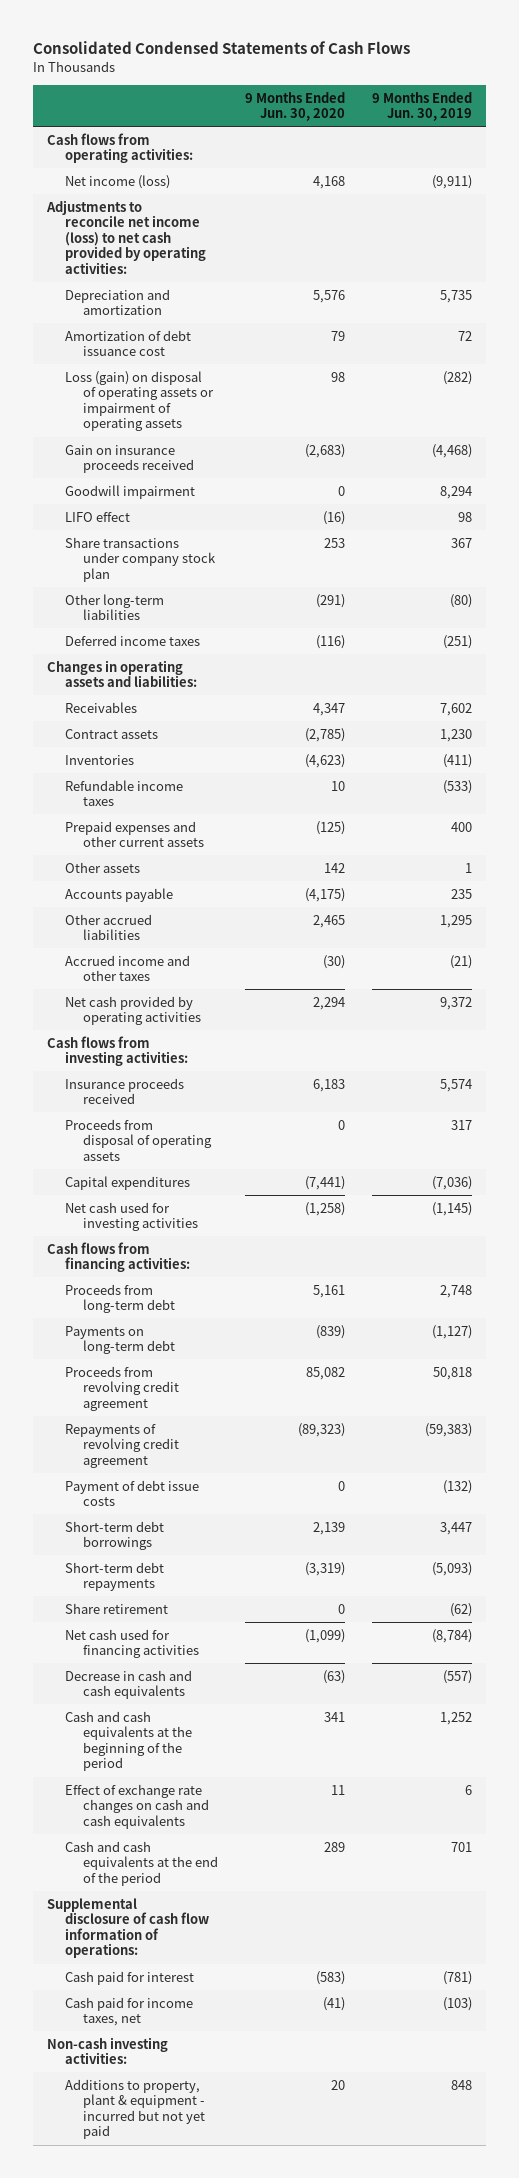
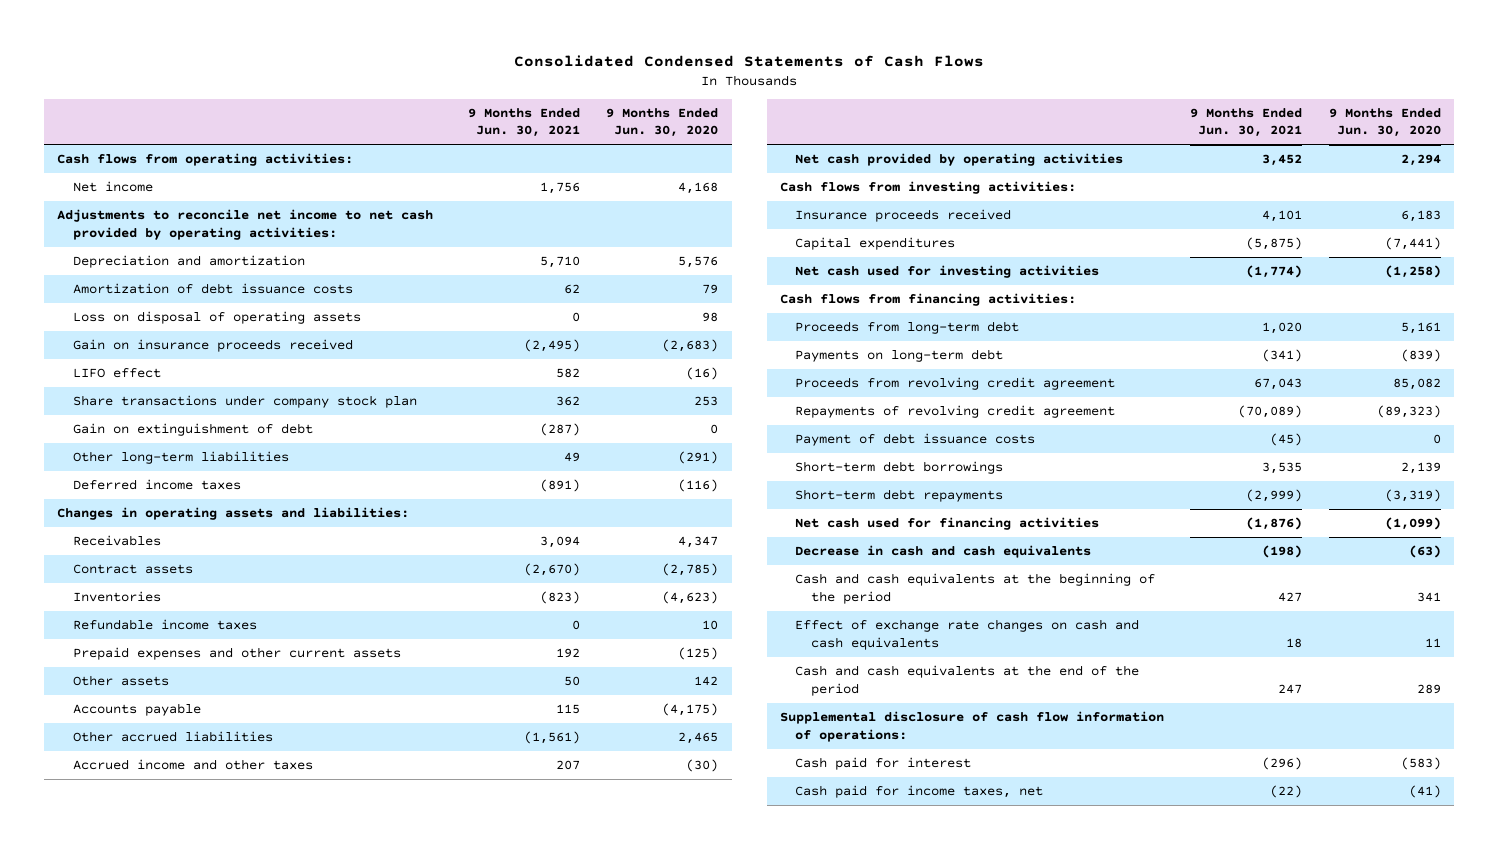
- | 9 Months Ended Jun. 30, 2020 | 9 Months Ended Jun. 30, 2019
+ | 9 Months Ended Jun. 30, 2021 | 9 Months Ended Jun. 30, 2020
- Net income (loss) | 4,168 | (9,911)
- Adjustments to reconcile net income (loss) to net cash provided by operating activities:
+ Net income | 1,756 | 4,168
+ Adjustments to reconcile net income to net cash provided by operating activities:
- Amortization of debt issuance cost | 79 | 72
- Loss (gain) on disposal of operating assets or impairment of operating assets | 98 | (282)
+ Amortization of debt issuance costs | 62 | 79
+ Loss on disposal of operating assets | 0 | 98
- Goodwill impairment | 0 | 8,294
+ Gain on extinguishment of debt | (287) | 0
- Proceeds from disposal of operating assets | 0 | 317
- Payment of debt issue costs | 0 | (132)
+ Payment of debt issuance costs | (45) | 0
- Share retirement | 0 | (62)
- Non-cash investing activities:
- Additions to property, plant & equipment - incurred but not yet paid | 20 | 848

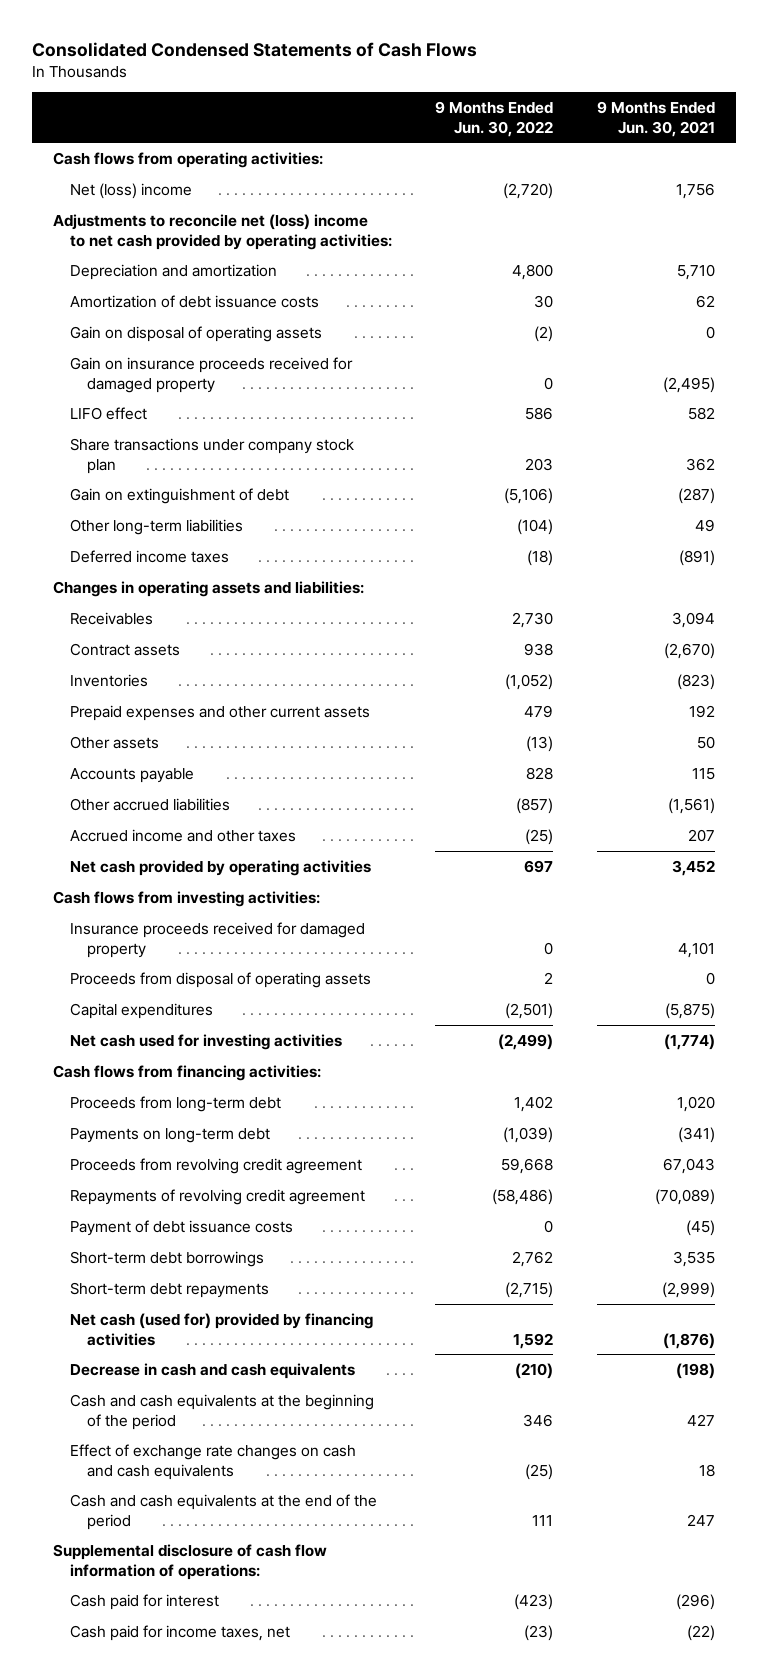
- | 9 Months Ended Jun. 30, 2021 | 9 Months Ended Jun. 30, 2020
+ | 9 Months Ended Jun. 30, 2022 | 9 Months Ended Jun. 30, 2021
- Net income | 1,756 | 4,168
- Adjustments to reconcile net income to net cash provided by operating activities:
+ Net (loss) income | (2,720) | 1,756
+ Adjustments to reconcile net (loss) income to net cash provided by operating activities:
- Loss on disposal of operating assets | 0 | 98
- Gain on insurance proceeds received | (2,495) | (2,683)
+ Gain on disposal of operating assets | (2) | 0
+ Gain on insurance proceeds received for damaged property | 0 | (2,495)
- Refundable income taxes | 0 | 10
- Insurance proceeds received | 4,101 | 6,183
+ Insurance proceeds received for damaged property | 0 | 4,101
+ Proceeds from disposal of operating assets | 2 | 0
- Net cash used for financing activities | (1,876) | (1,099)
+ Net cash (used for) provided by financing activities | 1,592 | (1,876)

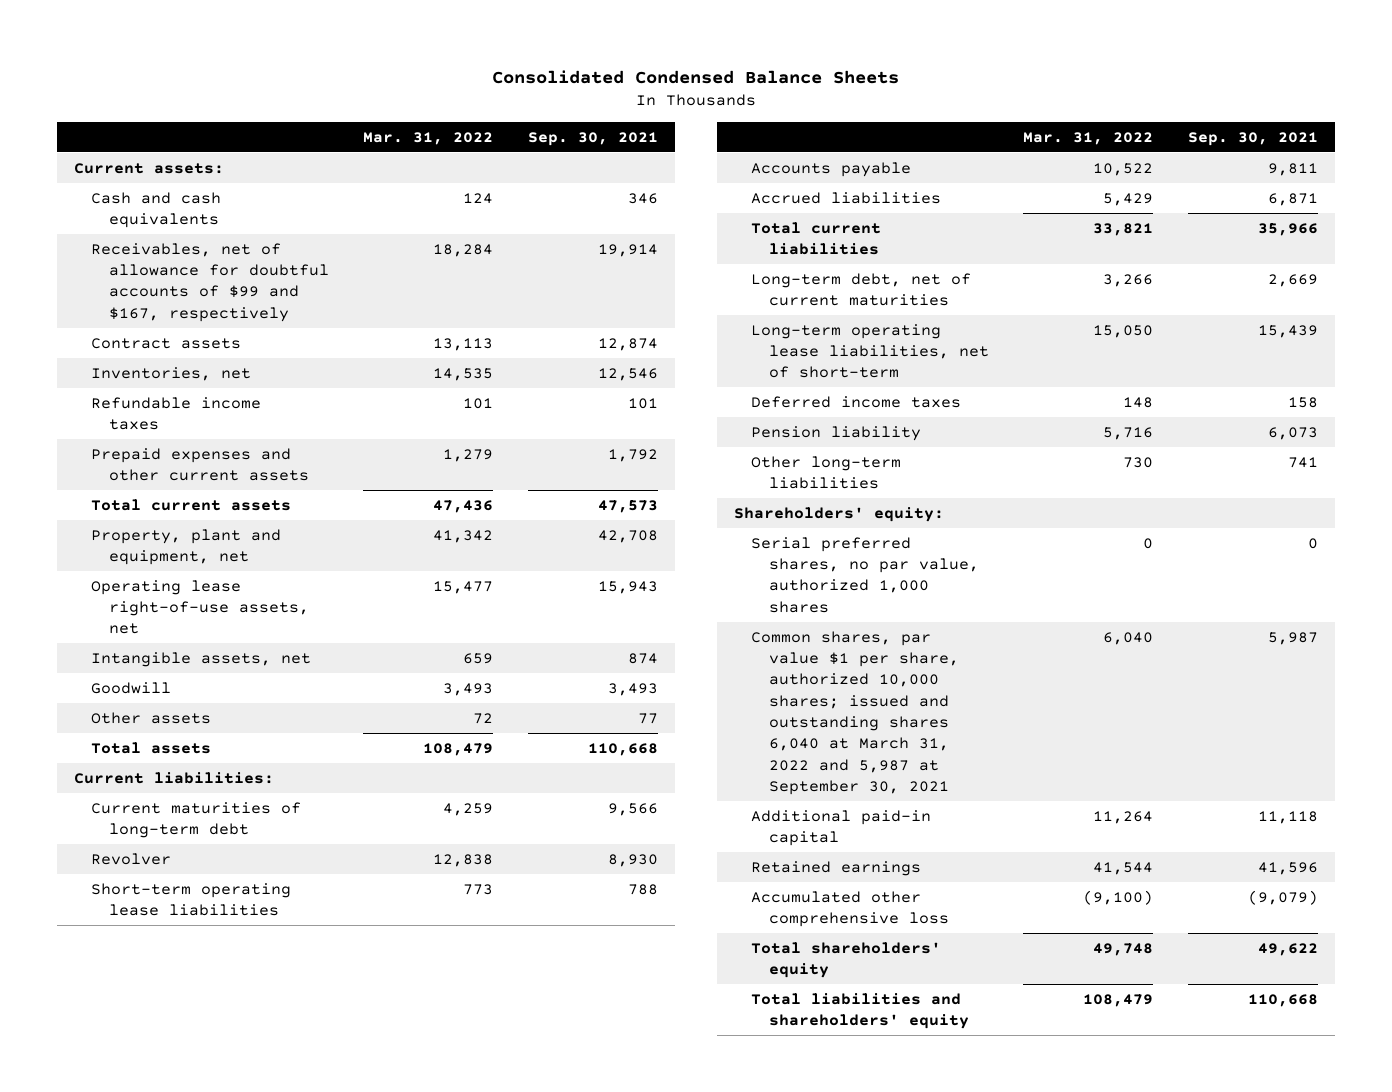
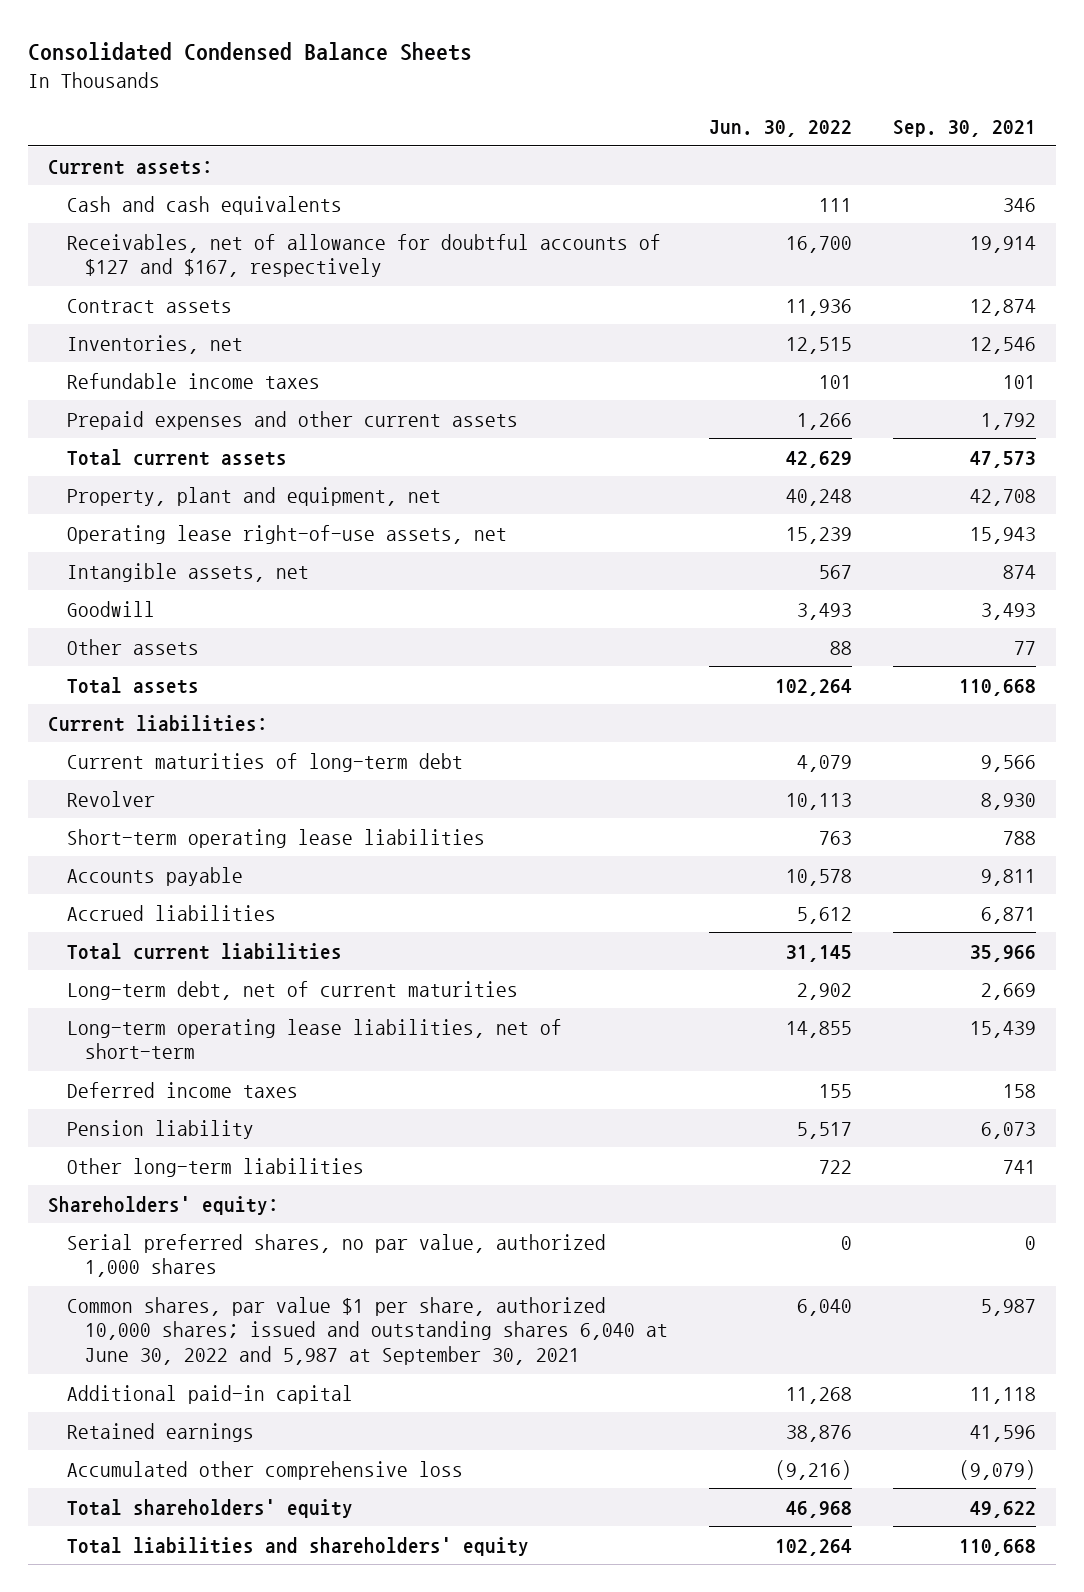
- | Mar. 31, 2022 | Sep. 30, 2021
+ | Jun. 30, 2022 | Sep. 30, 2021
- Receivables, net of allowance for doubtful accounts of $99 and $167, respectively | 18,284 | 19,914
+ Receivables, net of allowance for doubtful accounts of $127 and $167, respectively | 16,700 | 19,914
- Common shares, par value $1 per share, authorized 10,000 shares; issued and outstanding shares 6,040 at March 31, 2022 and 5,987 at September 30, 2021 | 6,040 | 5,987
+ Common shares, par value $1 per share, authorized 10,000 shares; issued and outstanding shares 6,040 at June 30, 2022 and 5,987 at September 30, 2021 | 6,040 | 5,987

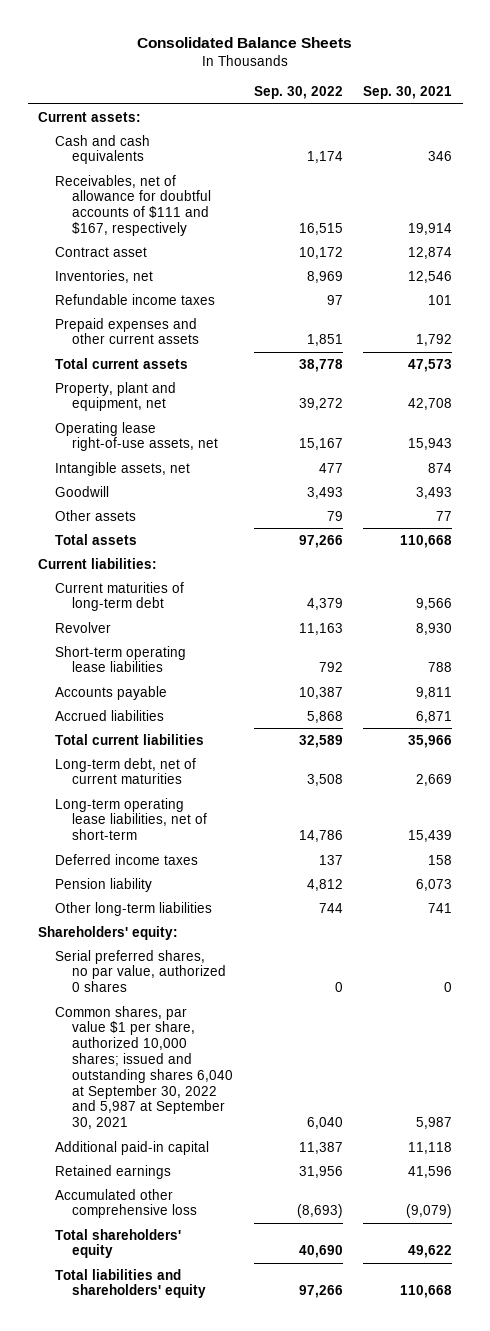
- Consolidated Condensed Balance Sheets
+ Consolidated Balance Sheets
- | Jun. 30, 2022 | Sep. 30, 2021
+ | Sep. 30, 2022 | Sep. 30, 2021
- Receivables, net of allowance for doubtful accounts of $127 and $167, respectively | 16,700 | 19,914
- Contract assets | 11,936 | 12,874
+ Receivables, net of allowance for doubtful accounts of $111 and $167, respectively | 16,515 | 19,914
+ Contract asset | 10,172 | 12,874
- Serial preferred shares, no par value, authorized 1,000 shares | 0 | 0
- Common shares, par value $1 per share, authorized 10,000 shares; issued and outstanding shares 6,040 at June 30, 2022 and 5,987 at September 30, 2021 | 6,040 | 5,987
+ Serial preferred shares, no par value, authorized 0 shares | 0 | 0
+ Common shares, par value $1 per share, authorized 10,000 shares; issued and outstanding shares 6,040 at September 30, 2022 and 5,987 at September 30, 2021 | 6,040 | 5,987

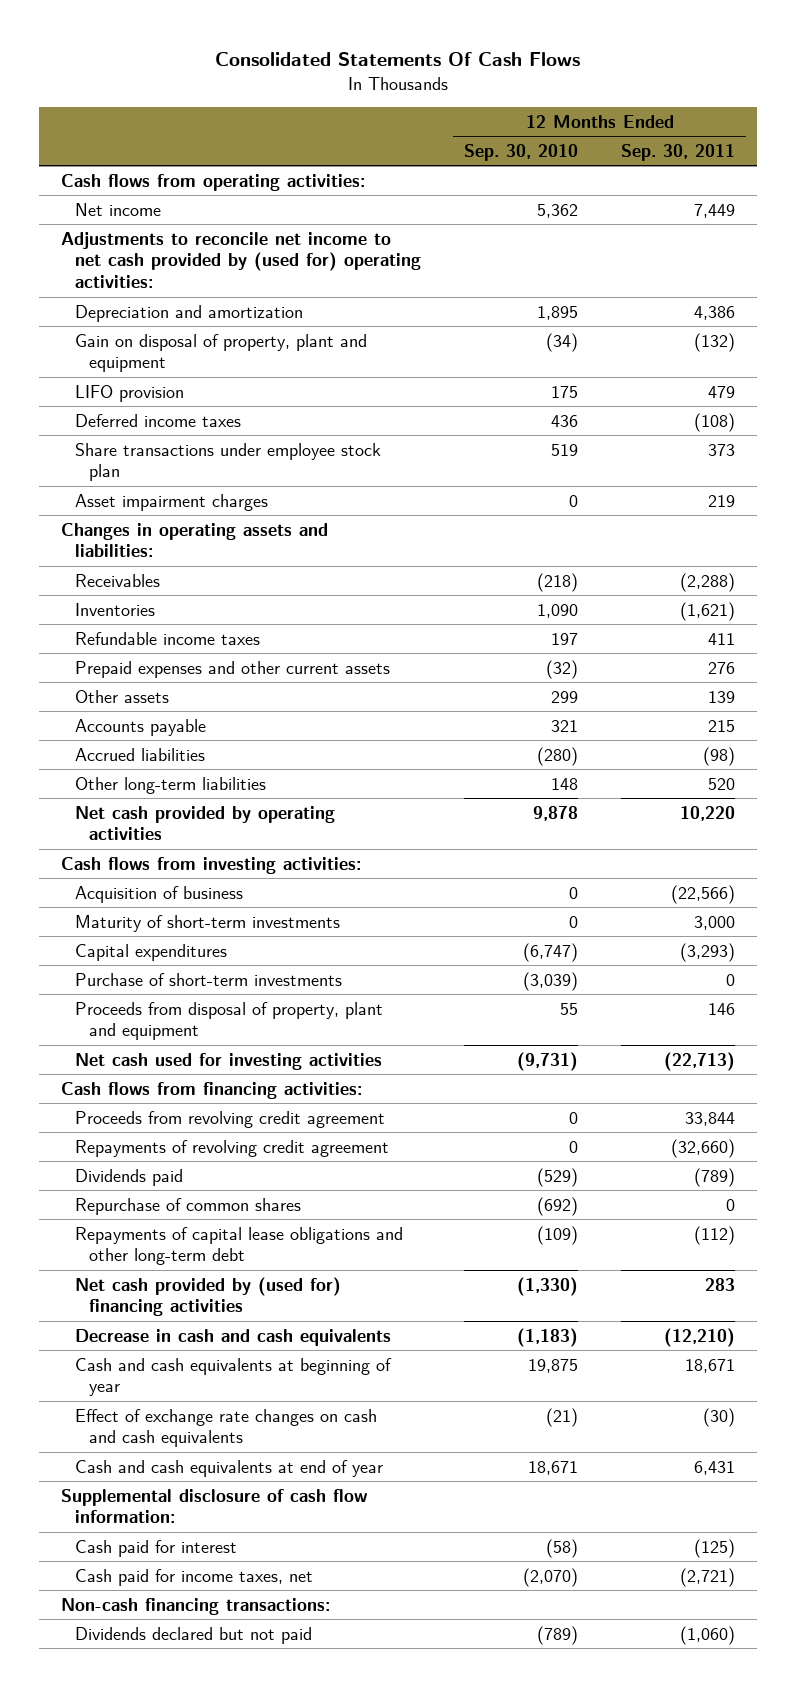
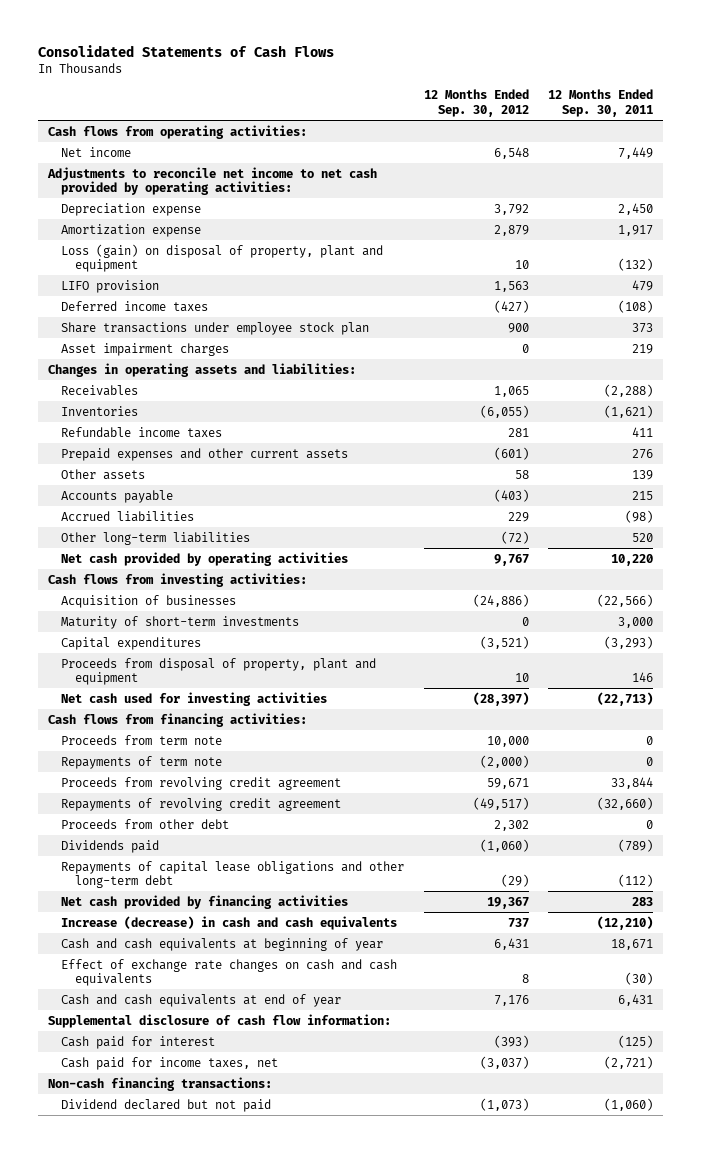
- Consolidated Statements Of Cash Flows
+ Consolidated Statements of Cash Flows
- | 12 Months Ended Sep. 30, 2010 | 12 Months Ended Sep. 30, 2011
+ | 12 Months Ended Sep. 30, 2012 | 12 Months Ended Sep. 30, 2011
- Adjustments to reconcile net income to net cash provided by (used for) operating activities:
- Depreciation and amortization | 1,895 | 4,386
- Gain on disposal of property, plant and equipment | (34) | (132)
+ Adjustments to reconcile net income to net cash provided by operating activities:
+ Depreciation expense | 3,792 | 2,450
+ Amortization expense | 2,879 | 1,917
+ Loss (gain) on disposal of property, plant and equipment | 10 | (132)
- Acquisition of business | 0 | (22,566)
+ Acquisition of businesses | (24,886) | (22,566)
- Purchase of short-term investments | (3,039) | 0
+ Proceeds from term note | 10,000 | 0
+ Repayments of term note | (2,000) | 0
+ Proceeds from other debt | 2,302 | 0
- Repurchase of common shares | (692) | 0
- Net cash provided by (used for) financing activities | (1,330) | 283
- Decrease in cash and cash equivalents | (1,183) | (12,210)
+ Net cash provided by financing activities | 19,367 | 283
+ Increase (decrease) in cash and cash equivalents | 737 | (12,210)
- Dividends declared but not paid | (789) | (1,060)
+ Dividend declared but not paid | (1,073) | (1,060)

